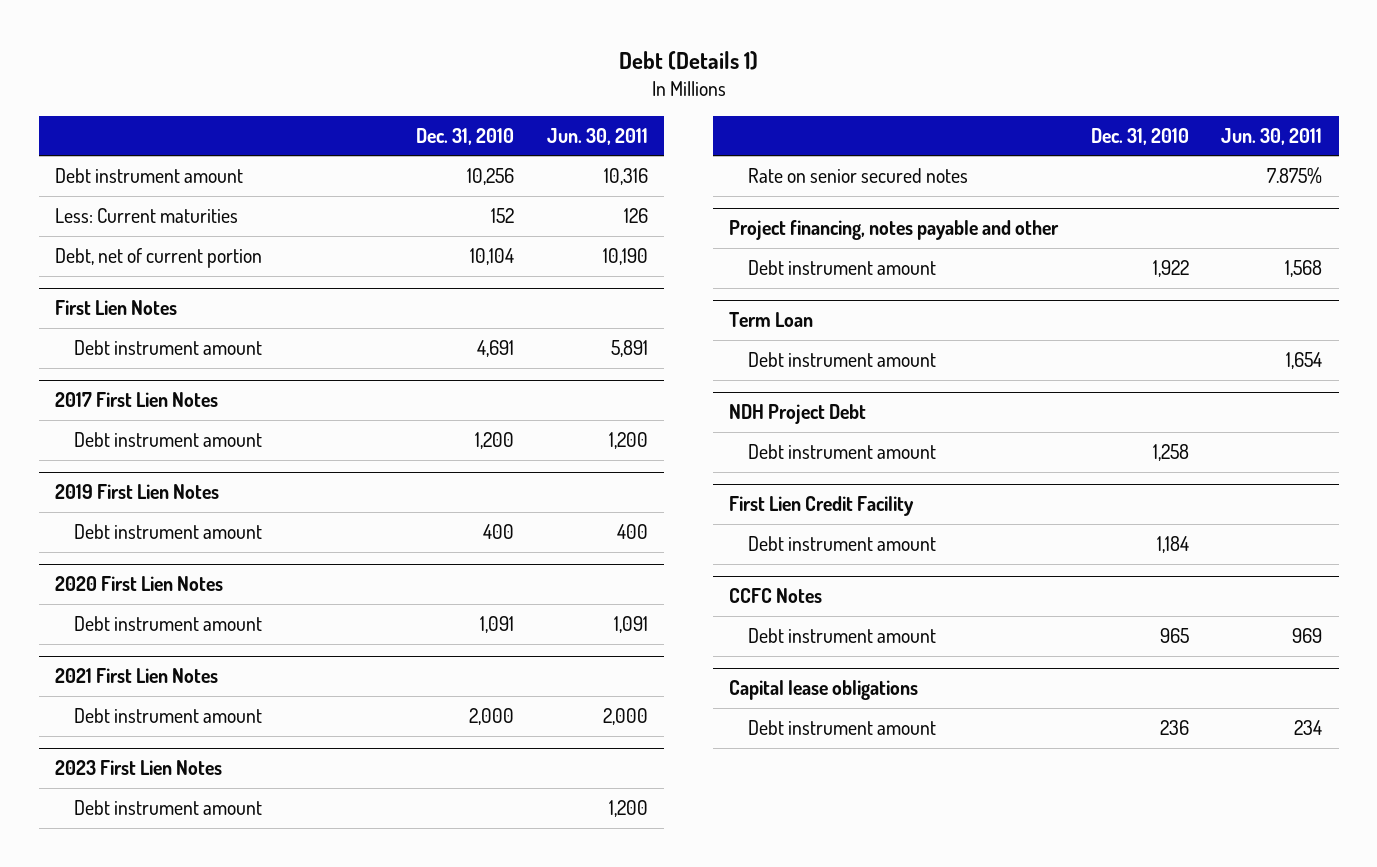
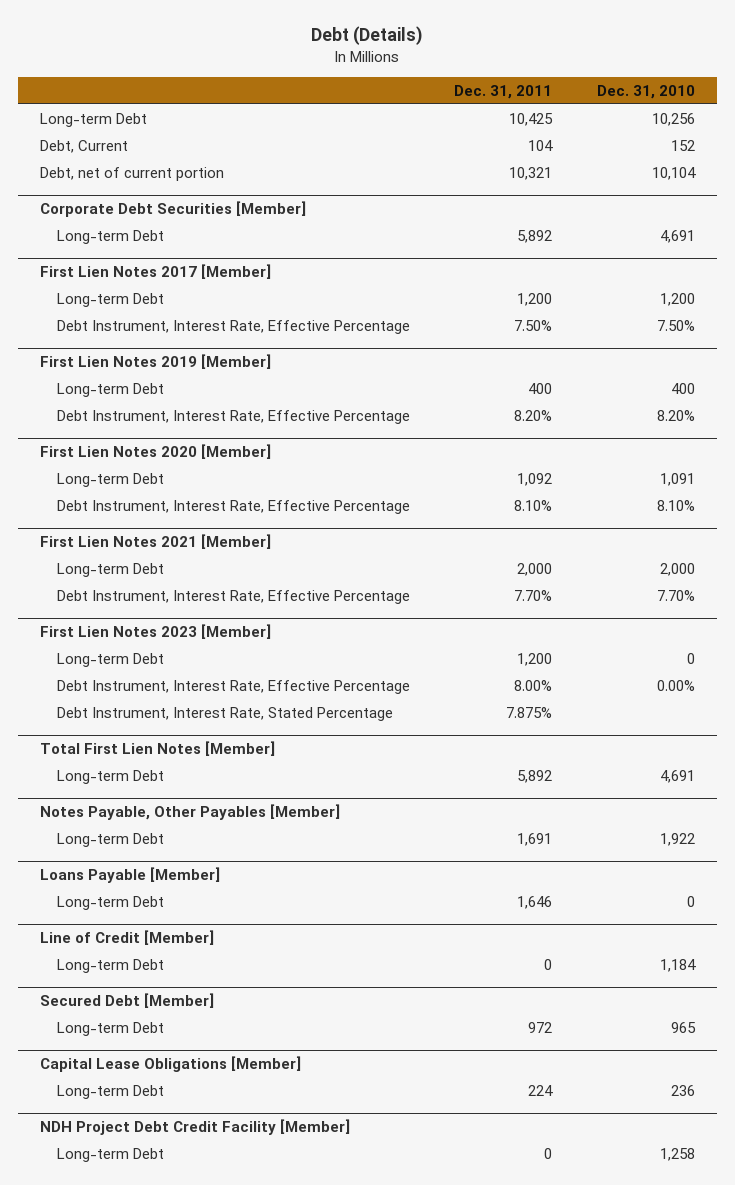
- Debt (Details 1)
+ Debt (Details)
- | Dec. 31, 2010 | Jun. 30, 2011
+ | Dec. 31, 2011 | Dec. 31, 2010
- Debt instrument amount | 10,256 | 10,316
- Less: Current maturities | 152 | 126
+ Long-term Debt | 10,425 | 10,256
+ Debt, Current | 104 | 152
- First Lien Notes
- Debt instrument amount | 4,691 | 5,891
- 2017 First Lien Notes
- Debt instrument amount | 1,200 | 1,200
- 2019 First Lien Notes
- Debt instrument amount | 400 | 400
- 2020 First Lien Notes
- Debt instrument amount | 1,091 | 1,091
- 2021 First Lien Notes
- Debt instrument amount | 2,000 | 2,000
- 2023 First Lien Notes
- Debt instrument amount | | 1,200
- Rate on senior secured notes | | 7.875%
- Project financing, notes payable and other
- Debt instrument amount | 1,922 | 1,568
- Term Loan
- Debt instrument amount | | 1,654
- NDH Project Debt
- Debt instrument amount | 1,258 |
- First Lien Credit Facility
- Debt instrument amount | 1,184 |
- CCFC Notes
- Debt instrument amount | 965 | 969
- Capital lease obligations
- Debt instrument amount | 236 | 234
+ Corporate Debt Securities [Member]
+ Long-term Debt | 5,892 | 4,691
+ First Lien Notes 2017 [Member]
+ Long-term Debt | 1,200 | 1,200
+ Debt Instrument, Interest Rate, Effective Percentage | 7.50% | 7.50%
+ First Lien Notes 2019 [Member]
+ Long-term Debt | 400 | 400
+ Debt Instrument, Interest Rate, Effective Percentage | 8.20% | 8.20%
+ First Lien Notes 2020 [Member]
+ Long-term Debt | 1,092 | 1,091
+ Debt Instrument, Interest Rate, Effective Percentage | 8.10% | 8.10%
+ First Lien Notes 2021 [Member]
+ Long-term Debt | 2,000 | 2,000
+ Debt Instrument, Interest Rate, Effective Percentage | 7.70% | 7.70%
+ First Lien Notes 2023 [Member]
+ Long-term Debt | 1,200 | 0
+ Debt Instrument, Interest Rate, Effective Percentage | 8.00% | 0.00%
+ Debt Instrument, Interest Rate, Stated Percentage | 7.875% |
+ Total First Lien Notes [Member]
+ Long-term Debt | 5,892 | 4,691
+ Notes Payable, Other Payables [Member]
+ Long-term Debt | 1,691 | 1,922
+ Loans Payable [Member]
+ Long-term Debt | 1,646 | 0
+ Line of Credit [Member]
+ Long-term Debt | 0 | 1,184
+ Secured Debt [Member]
+ Long-term Debt | 972 | 965
+ Capital Lease Obligations [Member]
+ Long-term Debt | 224 | 236
+ NDH Project Debt Credit Facility [Member]
+ Long-term Debt | 0 | 1,258

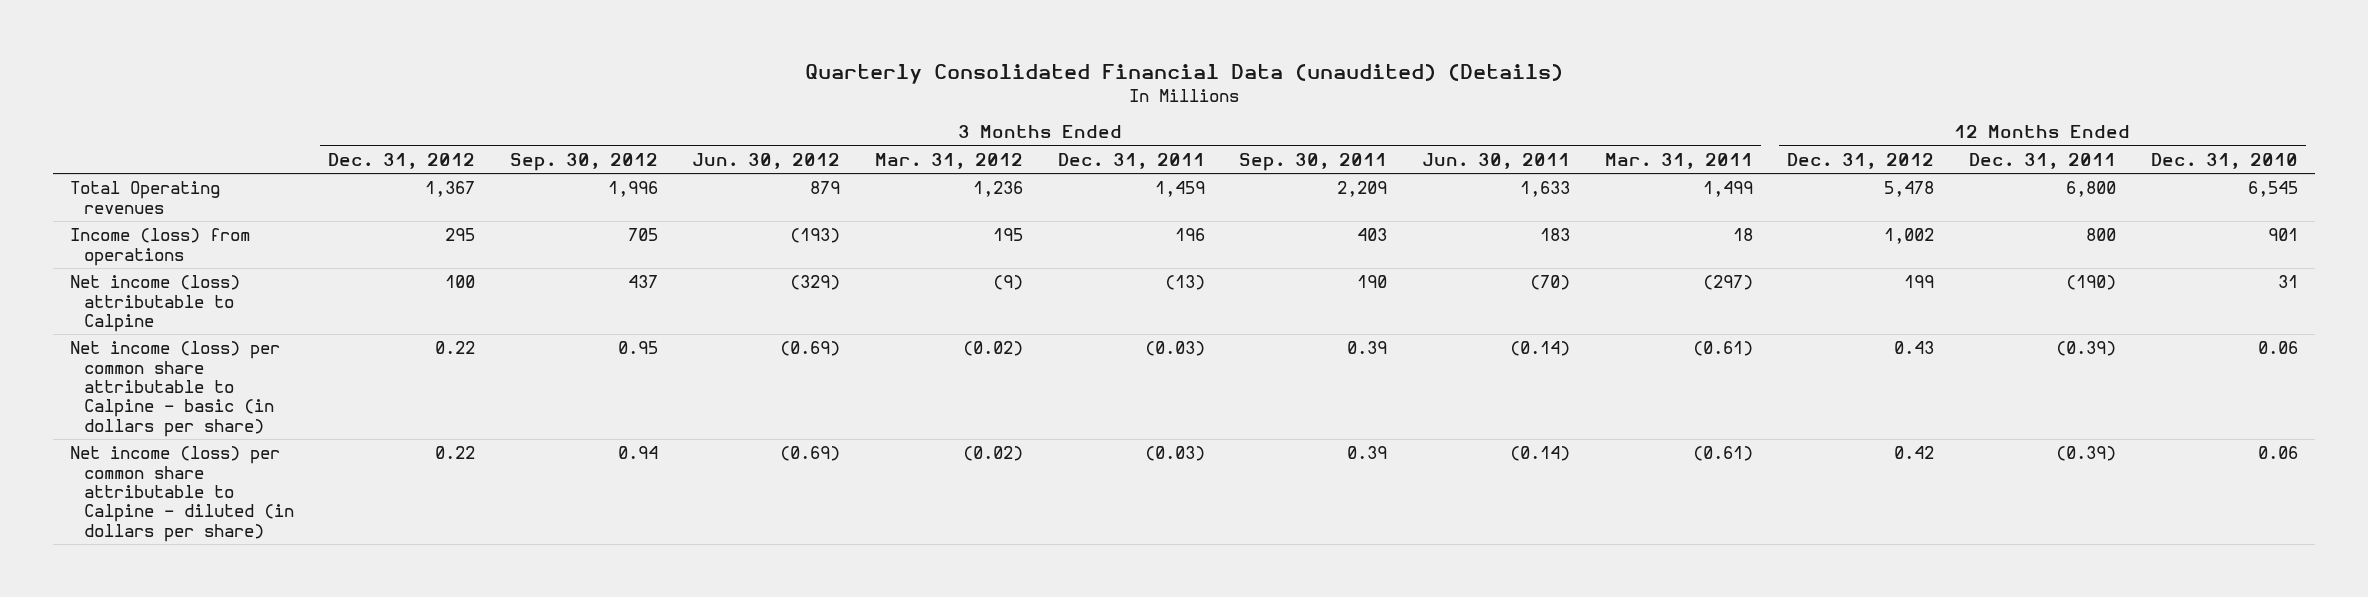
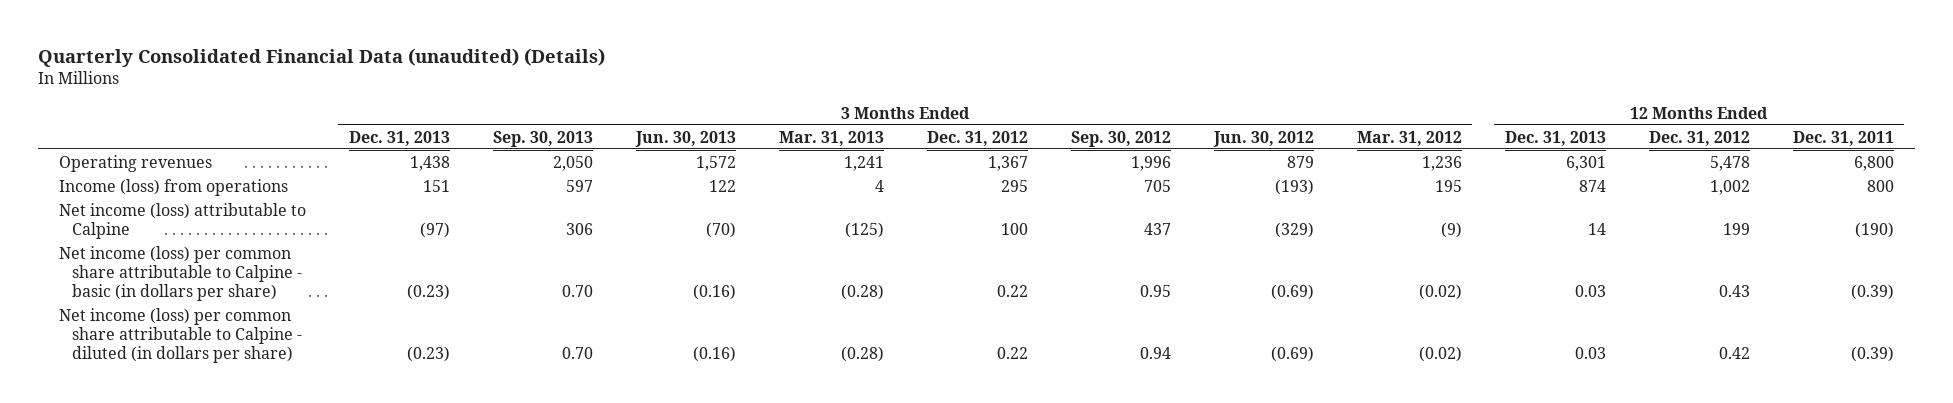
- | 3 Months Ended Dec. 31, 2012 | 3 Months Ended Sep. 30, 2012 | 3 Months Ended Jun. 30, 2012 | 3 Months Ended Mar. 31, 2012 | 3 Months Ended Dec. 31, 2011 | 3 Months Ended Sep. 30, 2011 | 3 Months Ended Jun. 30, 2011 | 3 Months Ended Mar. 31, 2011 | 12 Months Ended Dec. 31, 2012 | 12 Months Ended Dec. 31, 2011 | 12 Months Ended Dec. 31, 2010
+ | 3 Months Ended Dec. 31, 2013 | 3 Months Ended Sep. 30, 2013 | 3 Months Ended Jun. 30, 2013 | 3 Months Ended Mar. 31, 2013 | 3 Months Ended Dec. 31, 2012 | 3 Months Ended Sep. 30, 2012 | 3 Months Ended Jun. 30, 2012 | 3 Months Ended Mar. 31, 2012 | 12 Months Ended Dec. 31, 2013 | 12 Months Ended Dec. 31, 2012 | 12 Months Ended Dec. 31, 2011
- Total Operating revenues | 1,367 | 1,996 | 879 | 1,236 | 1,459 | 2,209 | 1,633 | 1,499 | 5,478 | 6,800 | 6,545
+ Operating revenues | 1,438 | 2,050 | 1,572 | 1,241 | 1,367 | 1,996 | 879 | 1,236 | 6,301 | 5,478 | 6,800

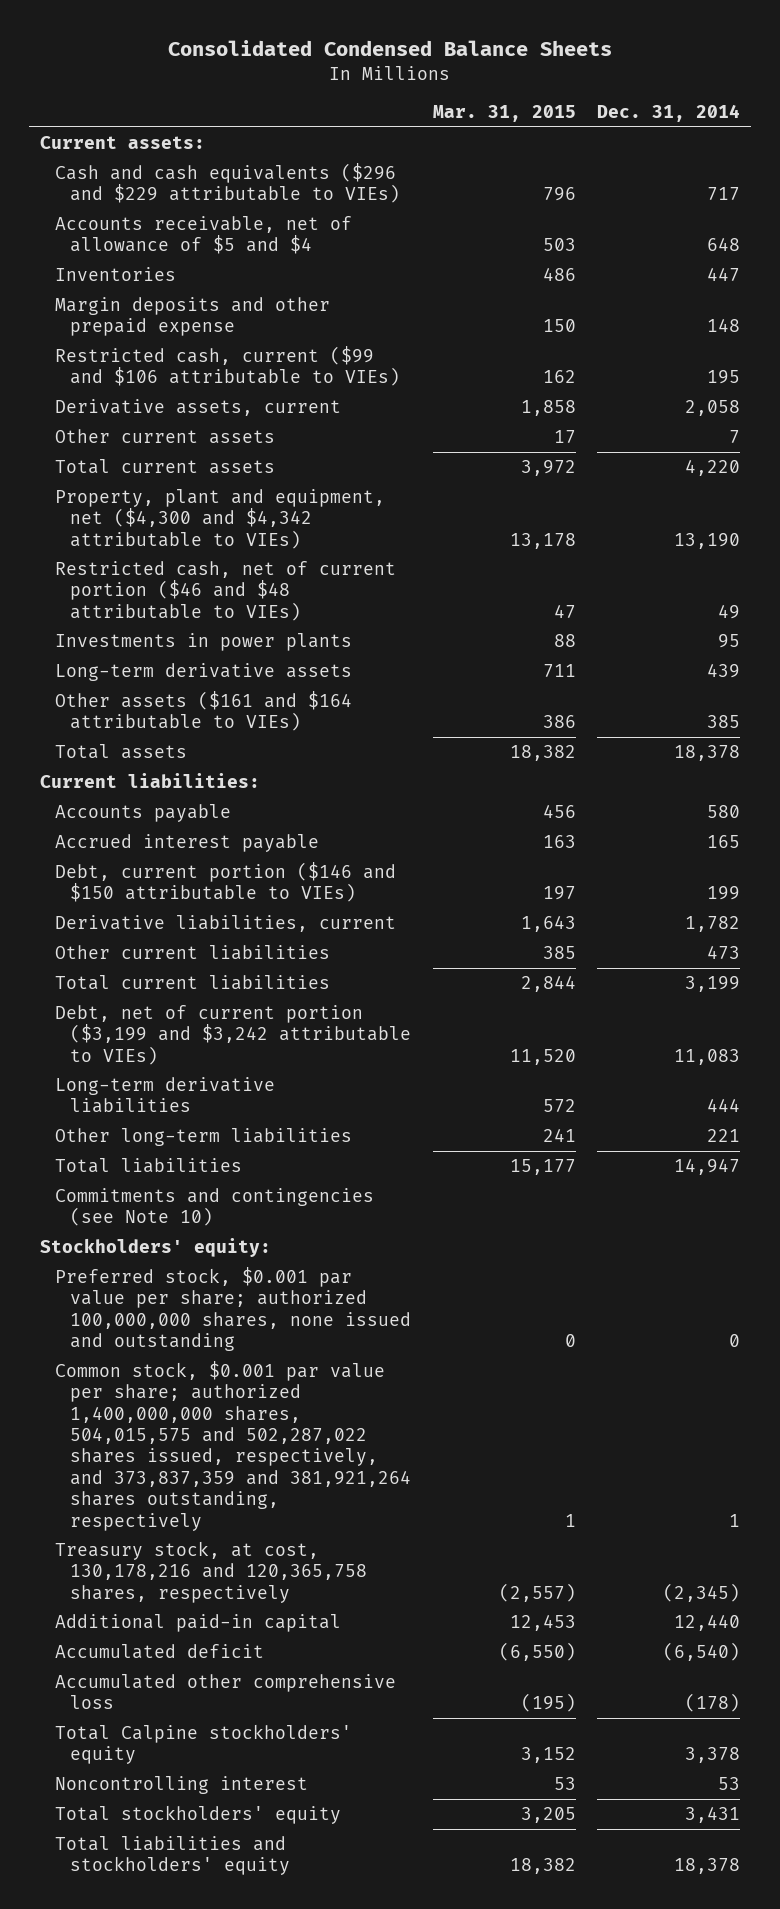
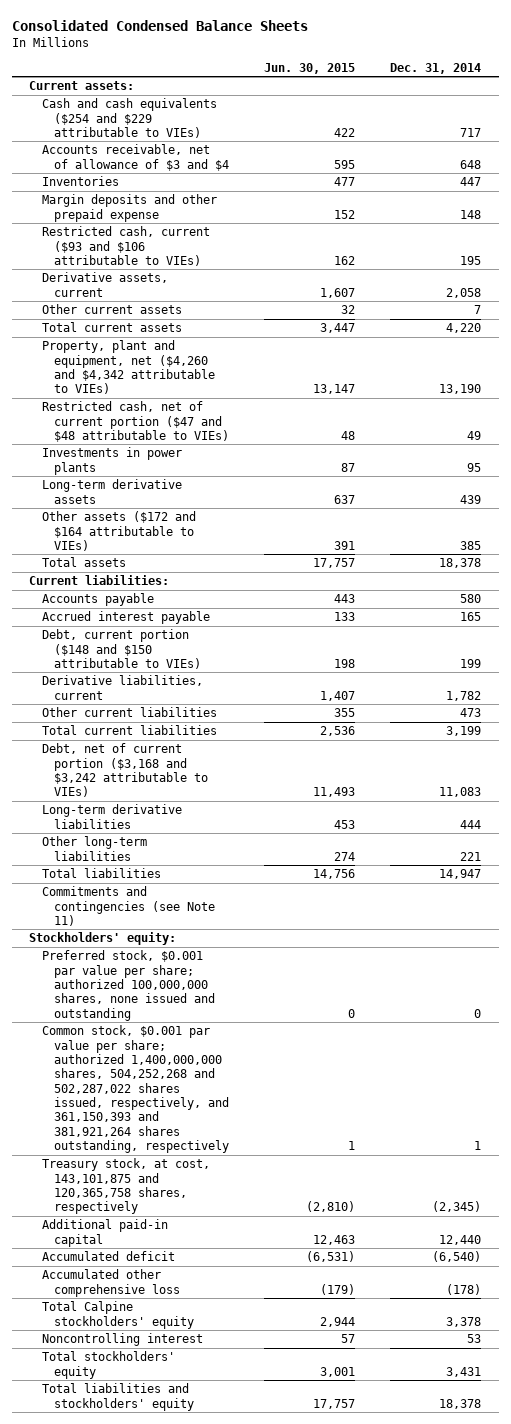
- | Mar. 31, 2015 | Dec. 31, 2014
+ | Jun. 30, 2015 | Dec. 31, 2014
- Cash and cash equivalents ($296 and $229 attributable to VIEs) | 796 | 717
- Accounts receivable, net of allowance of $5 and $4 | 503 | 648
+ Cash and cash equivalents ($254 and $229 attributable to VIEs) | 422 | 717
+ Accounts receivable, net of allowance of $3 and $4 | 595 | 648
- Restricted cash, current ($99 and $106 attributable to VIEs) | 162 | 195
+ Restricted cash, current ($93 and $106 attributable to VIEs) | 162 | 195
- Property, plant and equipment, net ($4,300 and $4,342 attributable to VIEs) | 13,178 | 13,190
- Restricted cash, net of current portion ($46 and $48 attributable to VIEs) | 47 | 49
+ Property, plant and equipment, net ($4,260 and $4,342 attributable to VIEs) | 13,147 | 13,190
+ Restricted cash, net of current portion ($47 and $48 attributable to VIEs) | 48 | 49
- Other assets ($161 and $164 attributable to VIEs) | 386 | 385
+ Other assets ($172 and $164 attributable to VIEs) | 391 | 385
- Debt, current portion ($146 and $150 attributable to VIEs) | 197 | 199
+ Debt, current portion ($148 and $150 attributable to VIEs) | 198 | 199
- Debt, net of current portion ($3,199 and $3,242 attributable to VIEs) | 11,520 | 11,083
+ Debt, net of current portion ($3,168 and $3,242 attributable to VIEs) | 11,493 | 11,083
- Commitments and contingencies (see Note 10)
+ Commitments and contingencies (see Note 11)
- Common stock, $0.001 par value per share; authorized 1,400,000,000 shares, 504,015,575 and 502,287,022 shares issued, respectively, and 373,837,359 and 381,921,264 shares outstanding, respectively | 1 | 1
- Treasury stock, at cost, 130,178,216 and 120,365,758 shares, respectively | (2,557) | (2,345)
+ Common stock, $0.001 par value per share; authorized 1,400,000,000 shares, 504,252,268 and 502,287,022 shares issued, respectively, and 361,150,393 and 381,921,264 shares outstanding, respectively | 1 | 1
+ Treasury stock, at cost, 143,101,875 and 120,365,758 shares, respectively | (2,810) | (2,345)

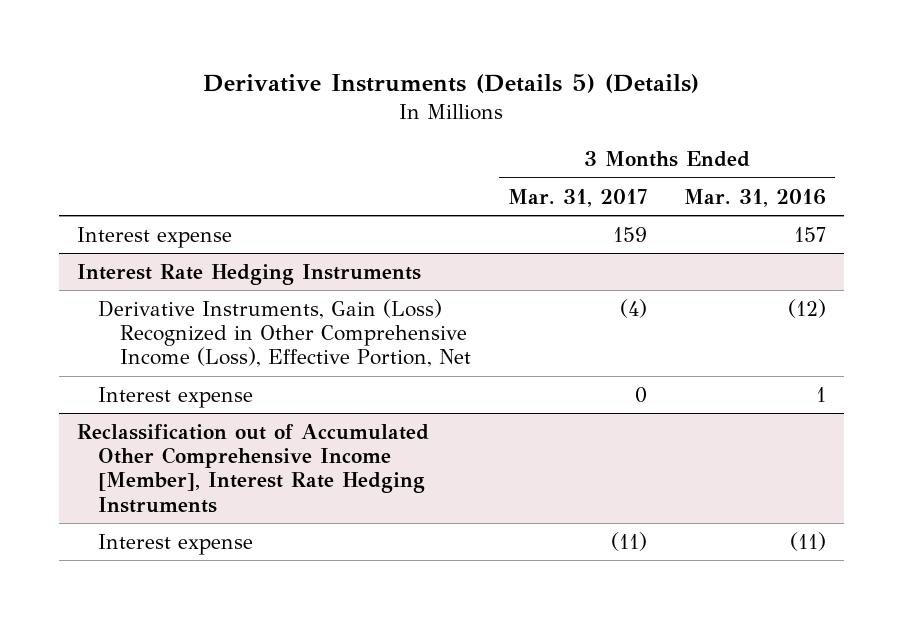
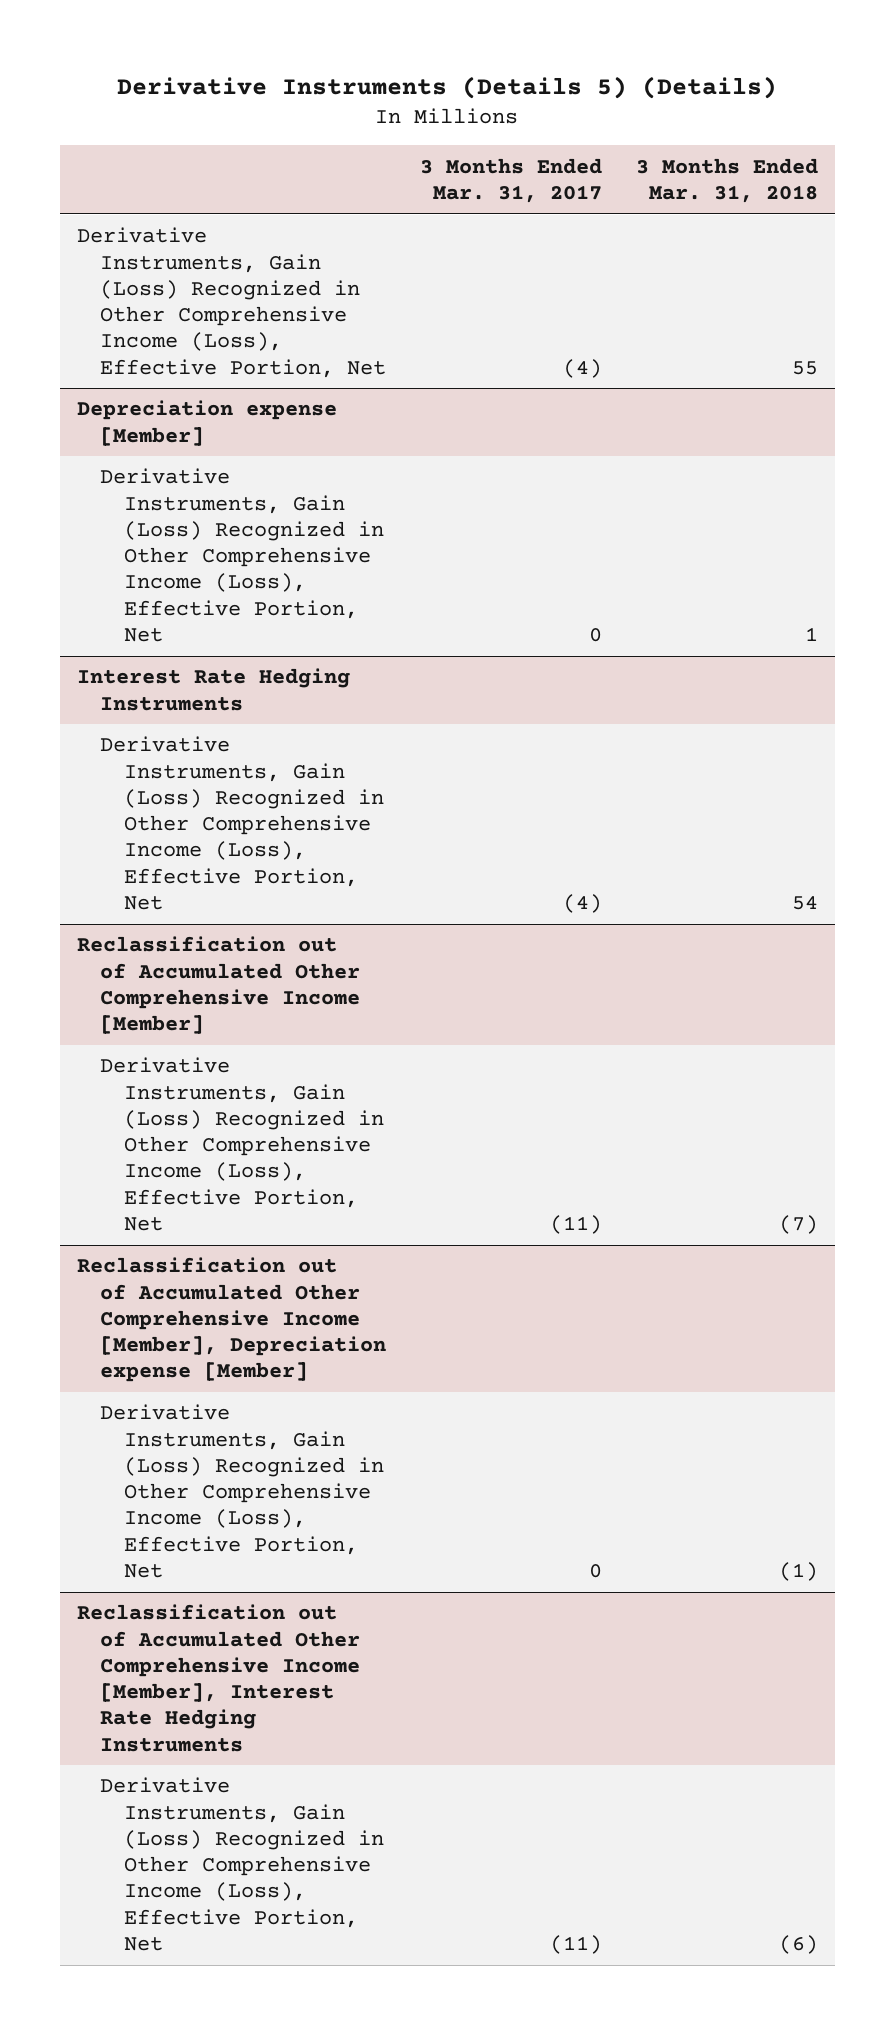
- | 3 Months Ended Mar. 31, 2017 | 3 Months Ended Mar. 31, 2016
+ | 3 Months Ended Mar. 31, 2017 | 3 Months Ended Mar. 31, 2018
- Interest expense | 159 | 157
+ Derivative Instruments, Gain (Loss) Recognized in Other Comprehensive Income (Loss), Effective Portion, Net | (4) | 55
+ Depreciation expense [Member]
+ Derivative Instruments, Gain (Loss) Recognized in Other Comprehensive Income (Loss), Effective Portion, Net | 0 | 1
@ Interest Rate Hedging Instruments
- Interest expense | 0 | 1
+ Reclassification out of Accumulated Other Comprehensive Income [Member]
+ Derivative Instruments, Gain (Loss) Recognized in Other Comprehensive Income (Loss), Effective Portion, Net | (11) | (7)
+ Reclassification out of Accumulated Other Comprehensive Income [Member], Depreciation expense [Member]
+ Derivative Instruments, Gain (Loss) Recognized in Other Comprehensive Income (Loss), Effective Portion, Net | 0 | (1)
@ Reclassification out of Accumulated Other Comprehensive Income [Member], Interest Rate Hedging Instruments
- Interest expense | (11) | (11)
+ Derivative Instruments, Gain (Loss) Recognized in Other Comprehensive Income (Loss), Effective Portion, Net | (11) | (6)

